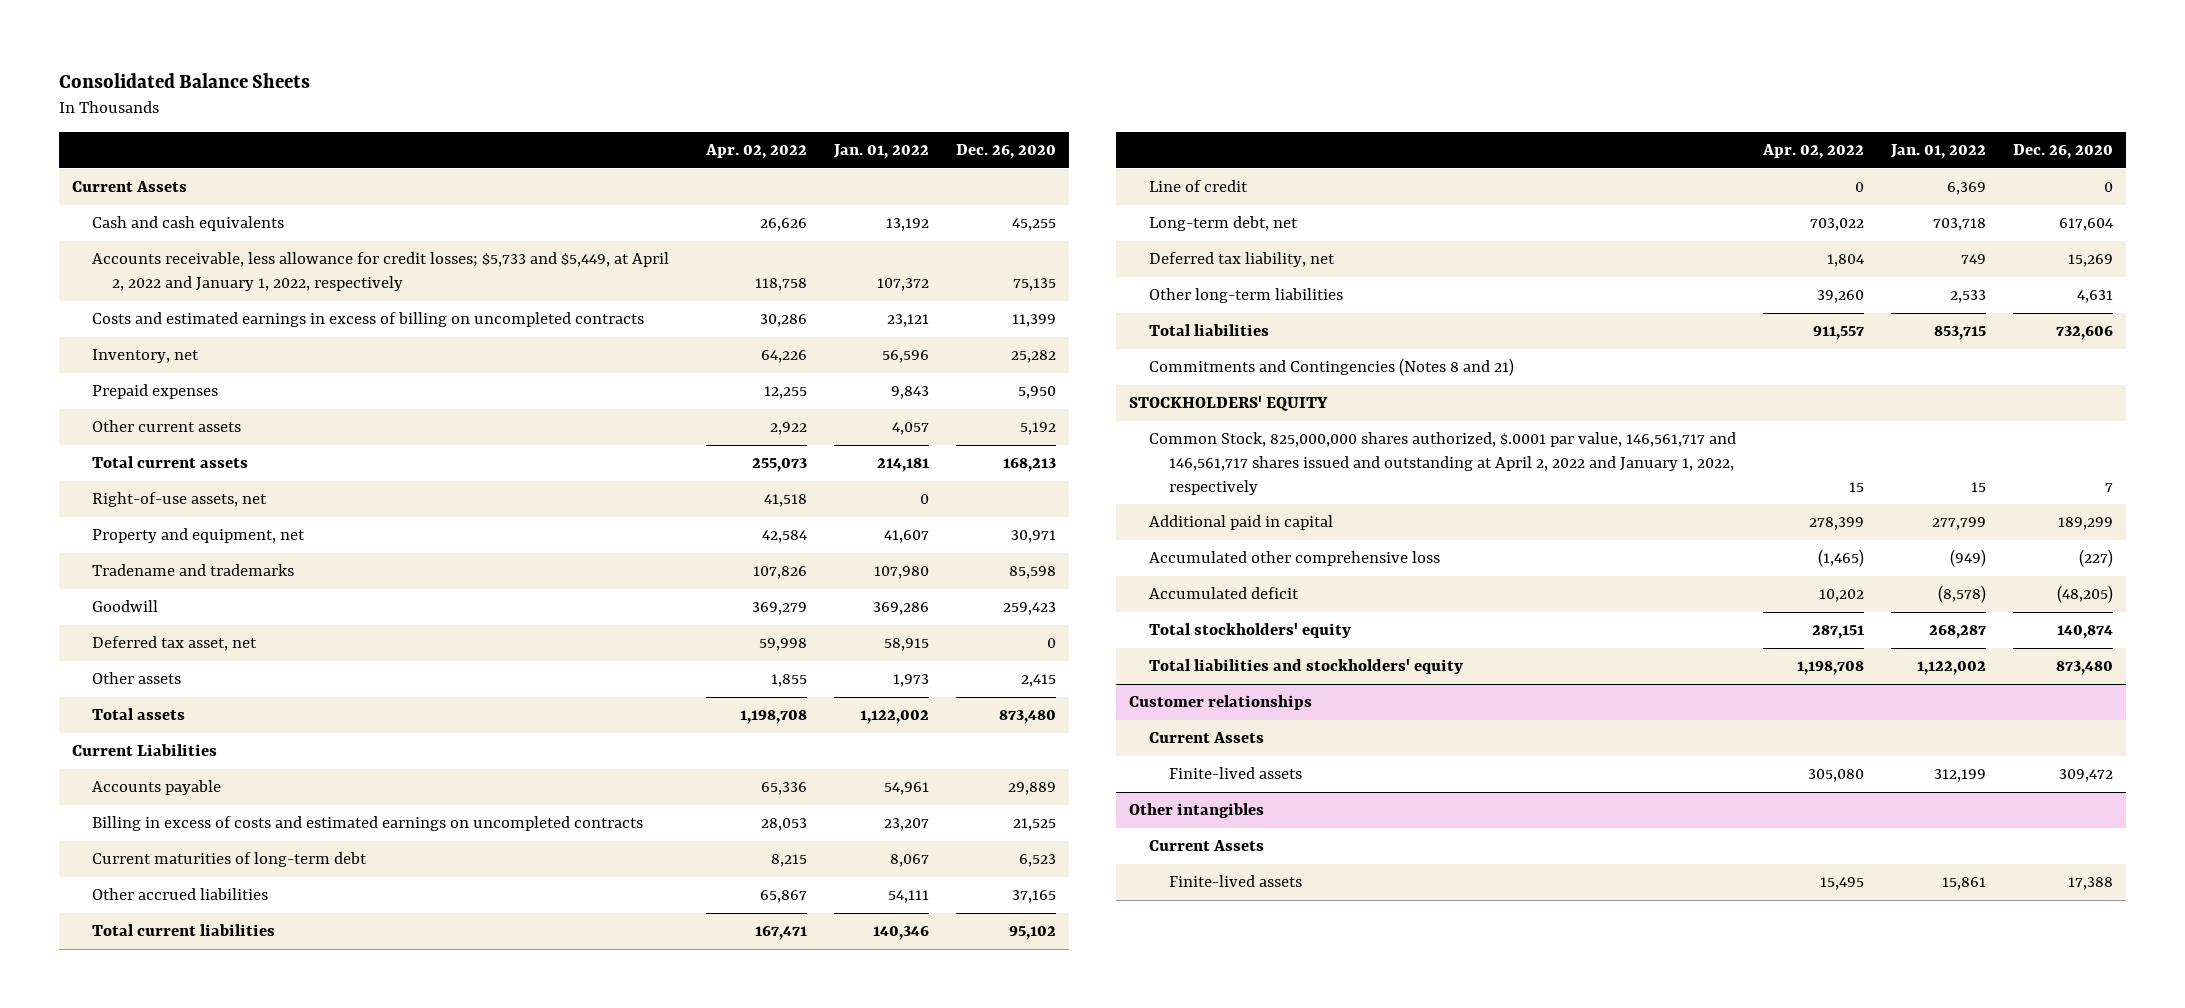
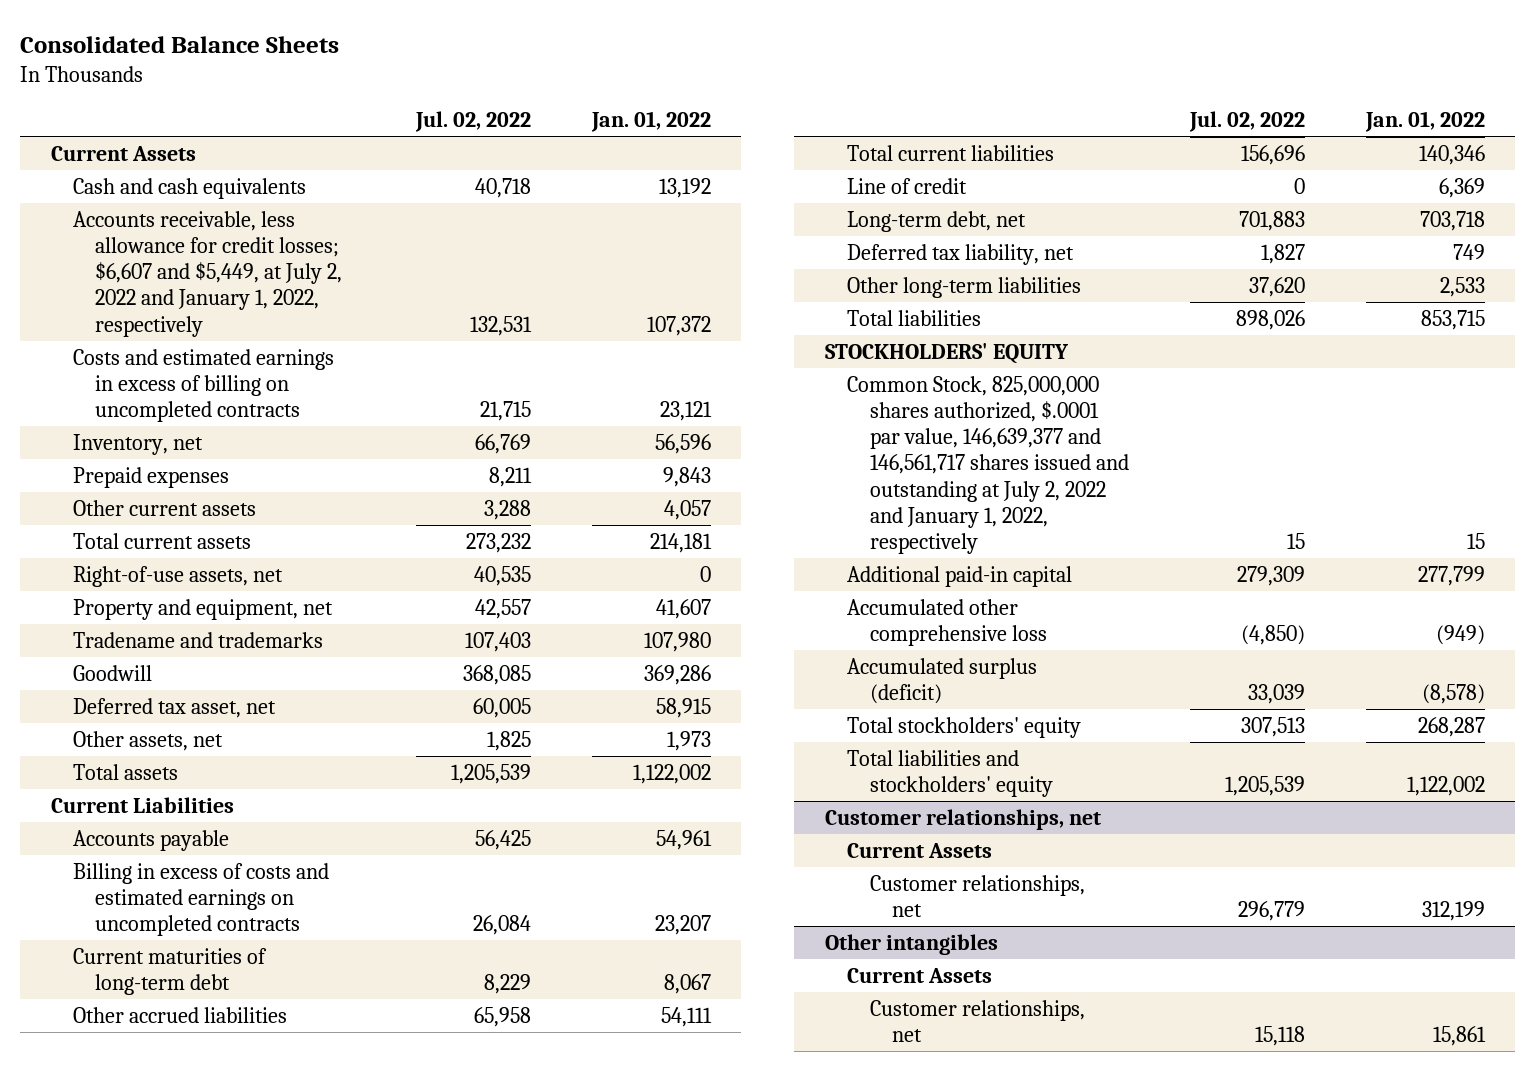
- | Apr. 02, 2022 | Jan. 01, 2022 | Dec. 26, 2020
+ | Jul. 02, 2022 | Jan. 01, 2022
- Accounts receivable, less allowance for credit losses; $5,733 and $5,449, at April 2, 2022 and January 1, 2022, respectively | 118,758 | 107,372 | 75,135
+ Accounts receivable, less allowance for credit losses; $6,607 and $5,449, at July 2, 2022 and January 1, 2022, respectively | 132,531 | 107,372
- Other assets | 1,855 | 1,973 | 2,415
+ Other assets, net | 1,825 | 1,973
- Commitments and Contingencies (Notes 8 and 21)
- Common Stock, 825,000,000 shares authorized, $.0001 par value, 146,561,717 and 146,561,717 shares issued and outstanding at April 2, 2022 and January 1, 2022, respectively | 15 | 15 | 7
- Additional paid in capital | 278,399 | 277,799 | 189,299
+ Common Stock, 825,000,000 shares authorized, $.0001 par value, 146,639,377 and 146,561,717 shares issued and outstanding at July 2, 2022 and January 1, 2022, respectively | 15 | 15
+ Additional paid-in capital | 279,309 | 277,799
- Accumulated deficit | 10,202 | (8,578) | (48,205)
+ Accumulated surplus (deficit) | 33,039 | (8,578)
- Customer relationships
+ Customer relationships, net
- Finite-lived assets | 305,080 | 312,199 | 309,472
+ Customer relationships, net | 296,779 | 312,199
@ Other intangibles
- Finite-lived assets | 15,495 | 15,861 | 17,388
+ Customer relationships, net | 15,118 | 15,861

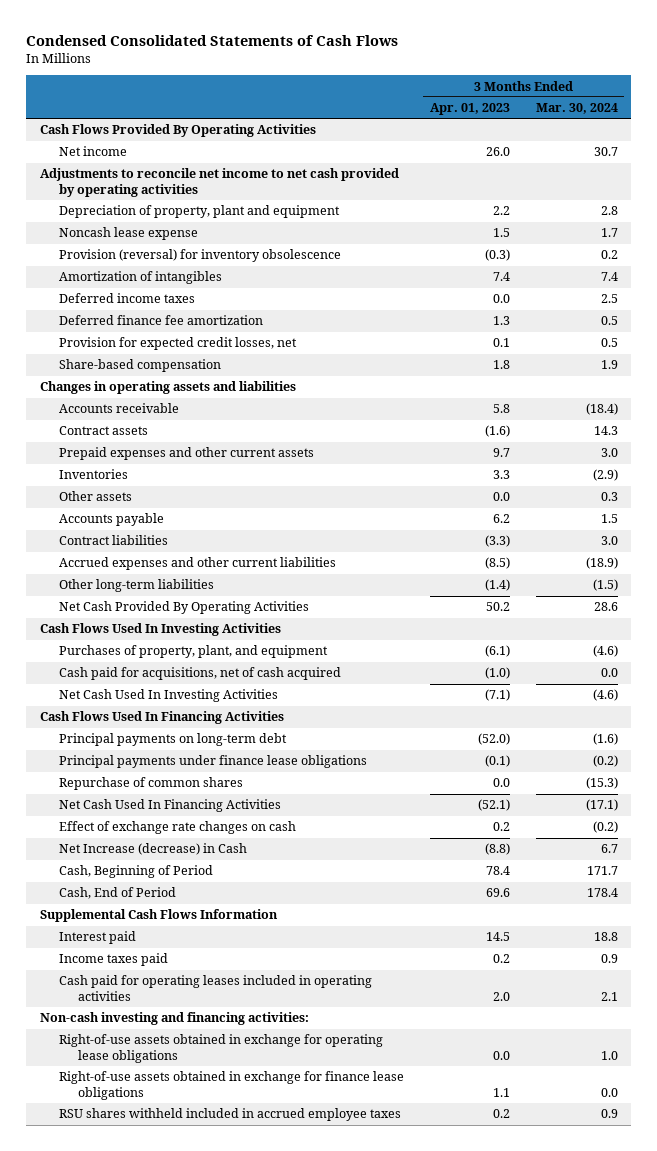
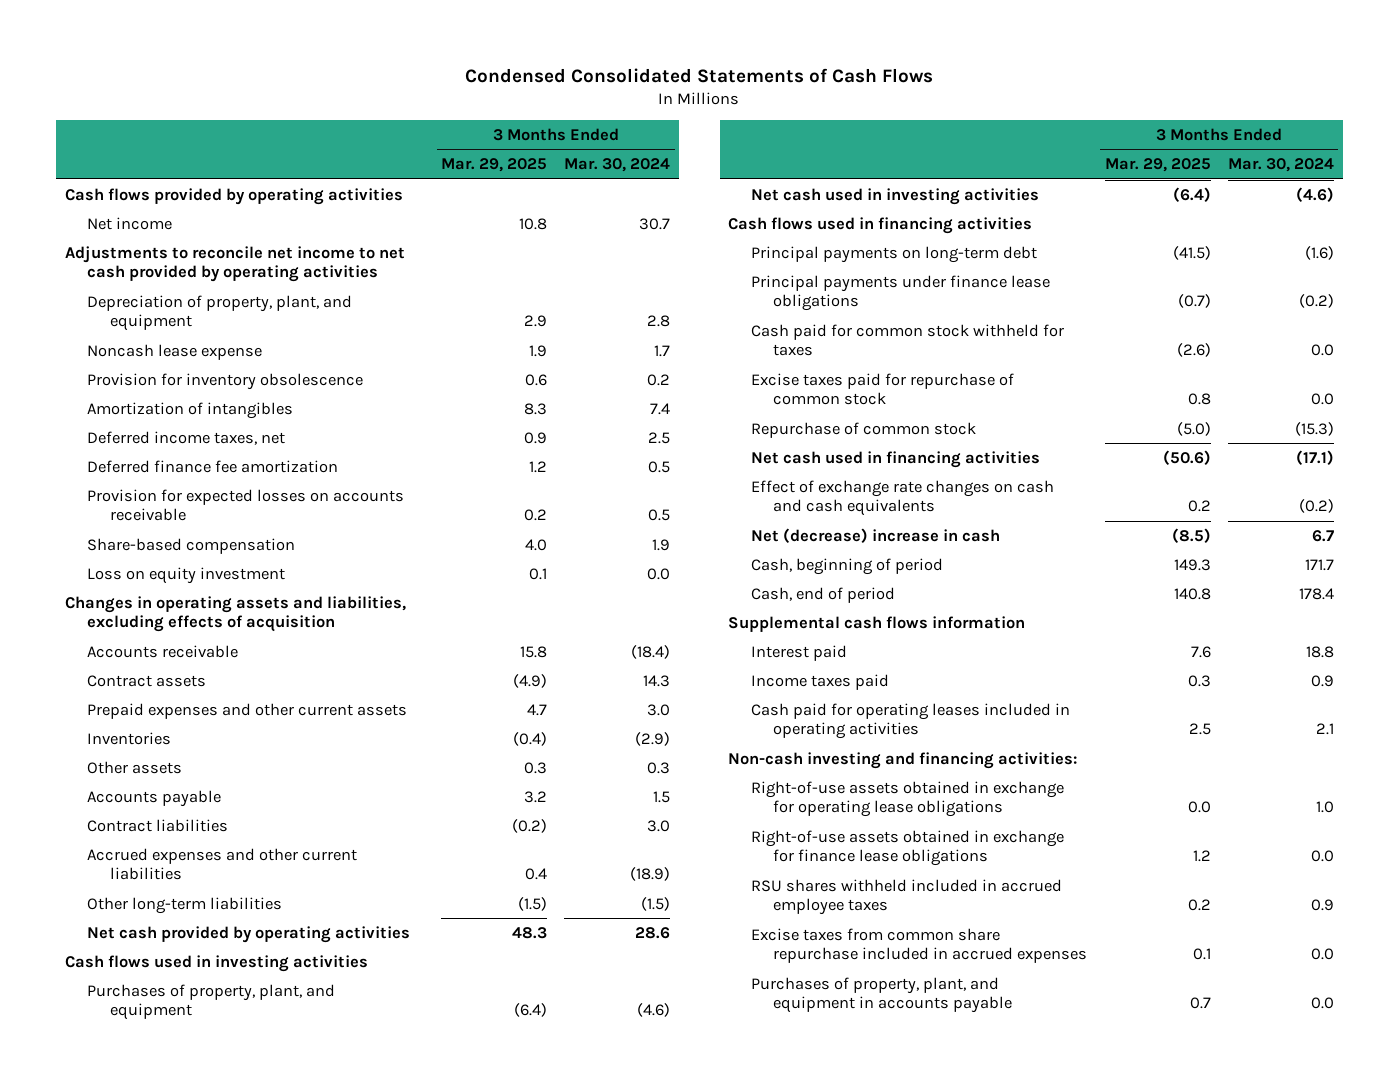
- | 3 Months Ended Apr. 01, 2023 | 3 Months Ended Mar. 30, 2024
+ | 3 Months Ended Mar. 29, 2025 | 3 Months Ended Mar. 30, 2024
- Cash Flows Provided By Operating Activities
+ Cash flows provided by operating activities
- Depreciation of property, plant and equipment | 2.2 | 2.8
+ Depreciation of property, plant, and equipment | 2.9 | 2.8
- Provision (reversal) for inventory obsolescence | (0.3) | 0.2
+ Provision for inventory obsolescence | 0.6 | 0.2
- Deferred income taxes | 0.0 | 2.5
+ Deferred income taxes, net | 0.9 | 2.5
- Provision for expected credit losses, net | 0.1 | 0.5
+ Provision for expected losses on accounts receivable | 0.2 | 0.5
- Changes in operating assets and liabilities
+ Loss on equity investment | 0.1 | 0.0
+ Changes in operating assets and liabilities, excluding effects of acquisition
- Net Cash Provided By Operating Activities | 50.2 | 28.6
- Cash Flows Used In Investing Activities
+ Net cash provided by operating activities | 48.3 | 28.6
+ Cash flows used in investing activities
- Cash paid for acquisitions, net of cash acquired | (1.0) | 0.0
- Net Cash Used In Investing Activities | (7.1) | (4.6)
- Cash Flows Used In Financing Activities
+ Net cash used in investing activities | (6.4) | (4.6)
+ Cash flows used in financing activities
- Repurchase of common shares | 0.0 | (15.3)
- Net Cash Used In Financing Activities | (52.1) | (17.1)
- Effect of exchange rate changes on cash | 0.2 | (0.2)
- Net Increase (decrease) in Cash | (8.8) | 6.7
- Cash, Beginning of Period | 78.4 | 171.7
- Cash, End of Period | 69.6 | 178.4
- Supplemental Cash Flows Information
+ Cash paid for common stock withheld for taxes | (2.6) | 0.0
+ Excise taxes paid for repurchase of common stock | 0.8 | 0.0
+ Repurchase of common stock | (5.0) | (15.3)
+ Net cash used in financing activities | (50.6) | (17.1)
+ Effect of exchange rate changes on cash and cash equivalents | 0.2 | (0.2)
+ Net (decrease) increase in cash | (8.5) | 6.7
+ Cash, beginning of period | 149.3 | 171.7
+ Cash, end of period | 140.8 | 178.4
+ Supplemental cash flows information
+ Excise taxes from common share repurchase included in accrued expenses | 0.1 | 0.0
+ Purchases of property, plant, and equipment in accounts payable | 0.7 | 0.0

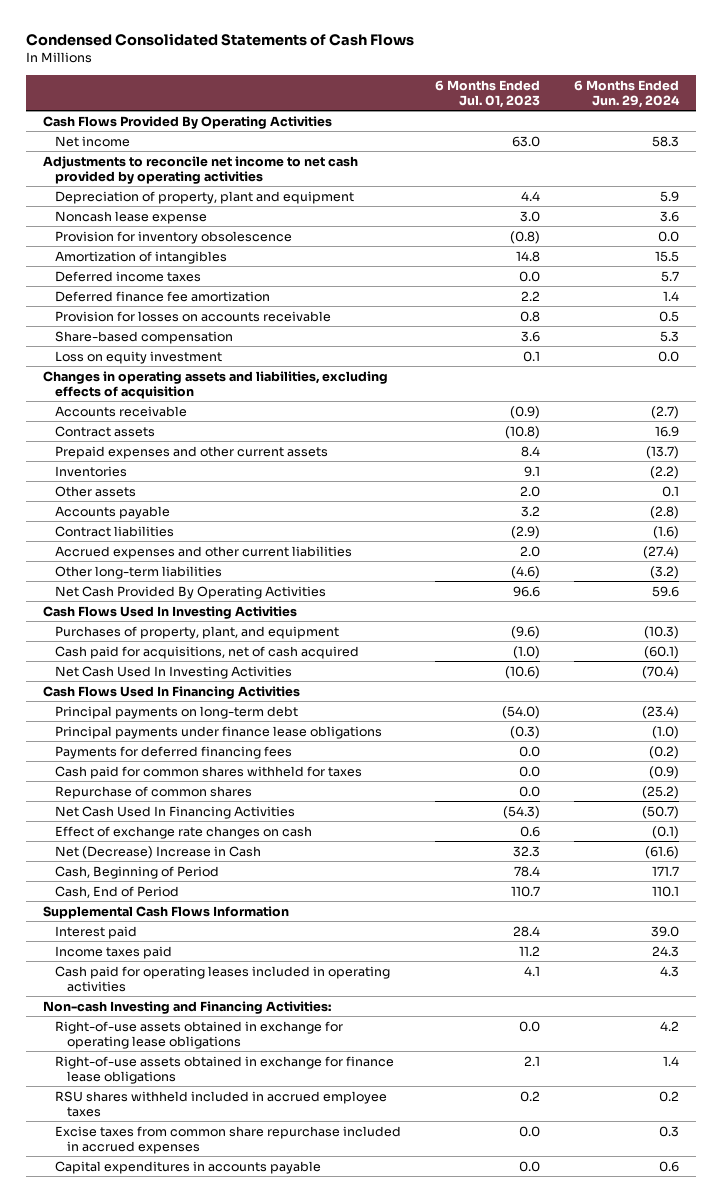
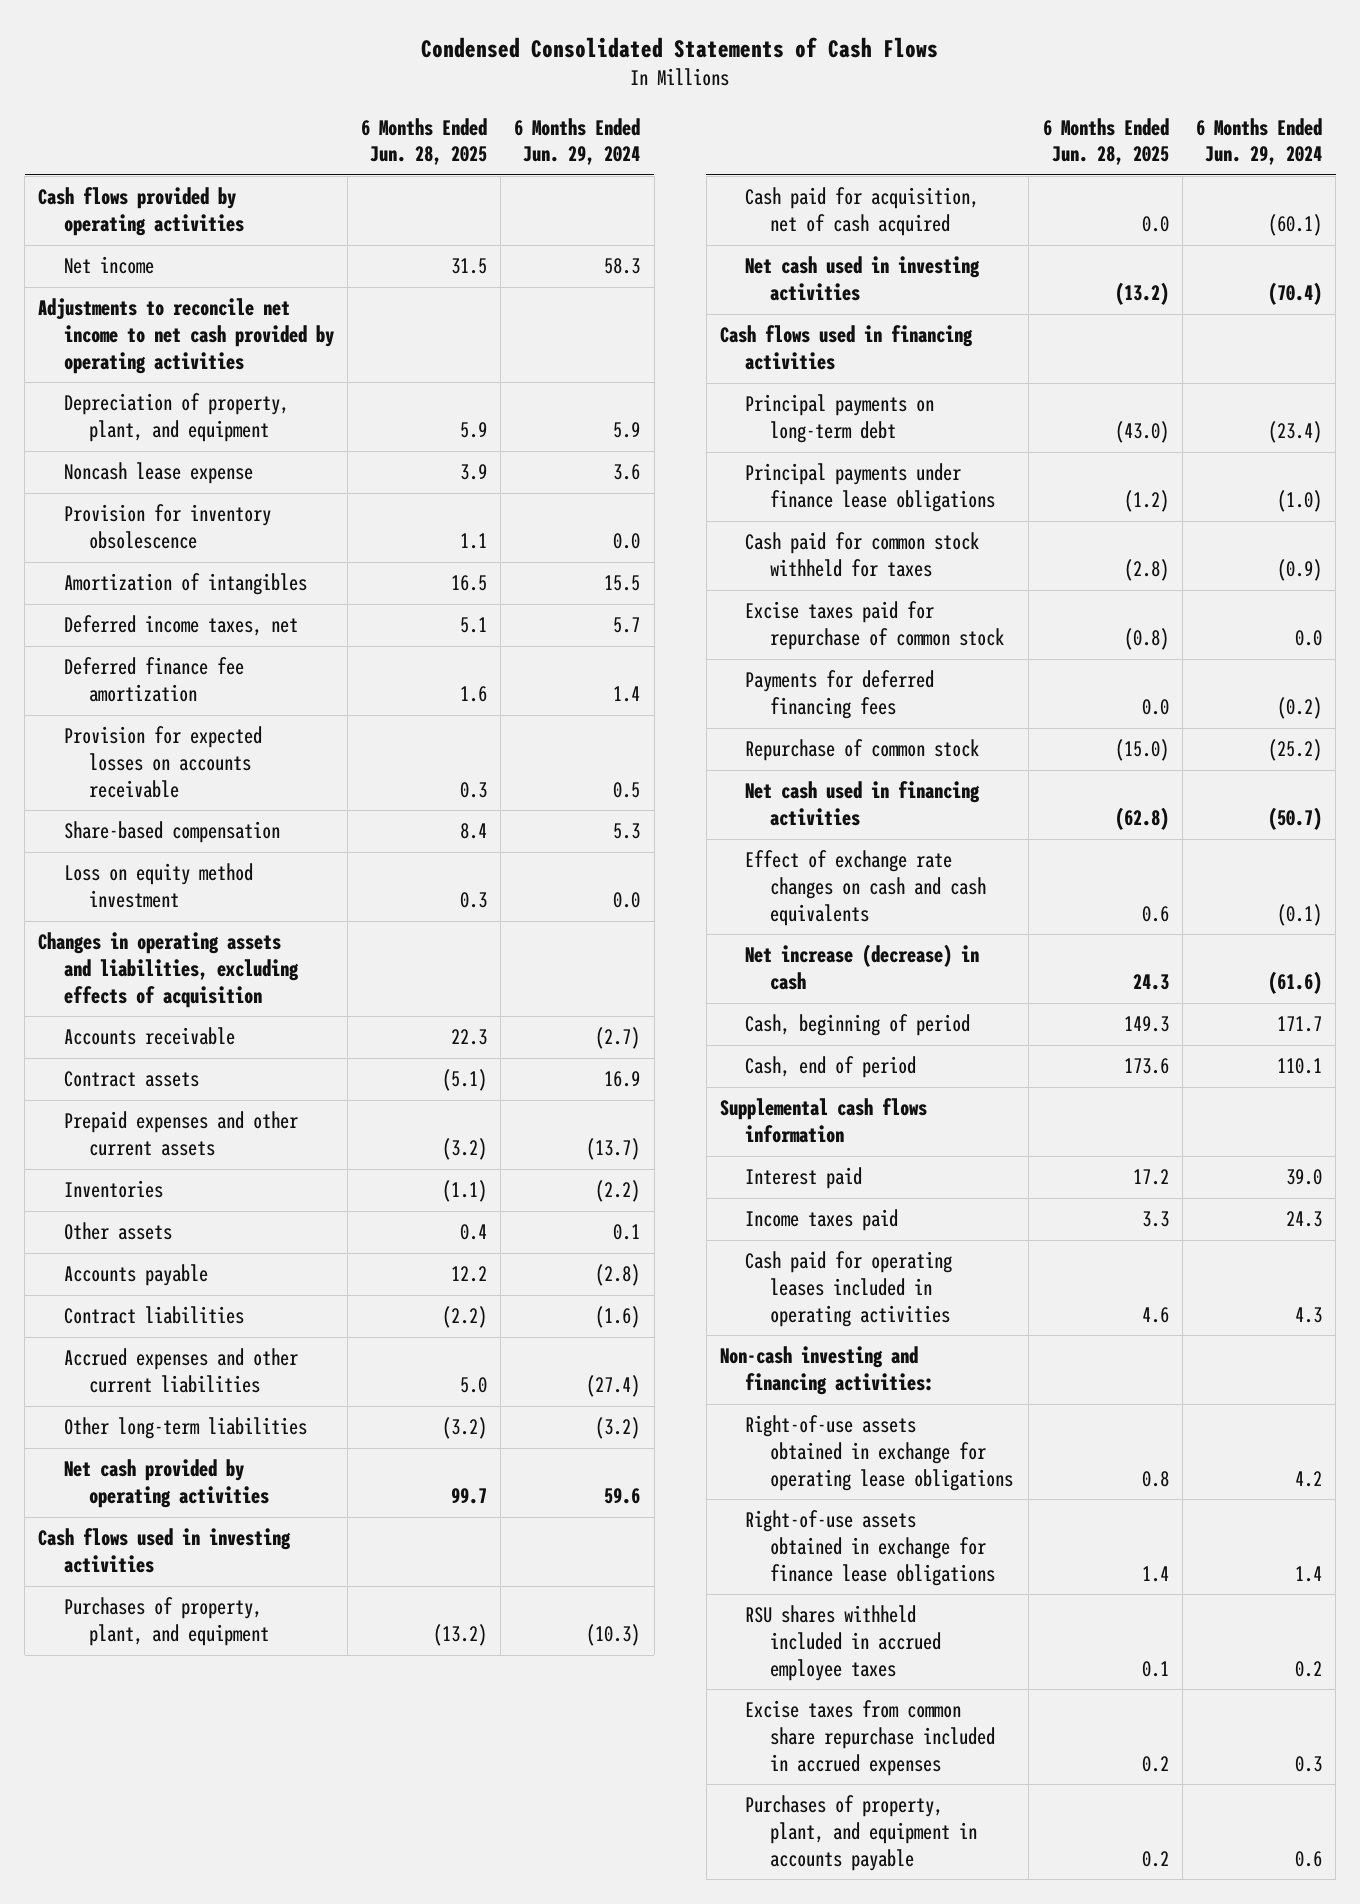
- | 6 Months Ended Jul. 01, 2023 | 6 Months Ended Jun. 29, 2024
+ | 6 Months Ended Jun. 28, 2025 | 6 Months Ended Jun. 29, 2024
- Cash Flows Provided By Operating Activities
+ Cash flows provided by operating activities
- Depreciation of property, plant and equipment | 4.4 | 5.9
+ Depreciation of property, plant, and equipment | 5.9 | 5.9
- Deferred income taxes | 0.0 | 5.7
+ Deferred income taxes, net | 5.1 | 5.7
- Provision for losses on accounts receivable | 0.8 | 0.5
+ Provision for expected losses on accounts receivable | 0.3 | 0.5
- Loss on equity investment | 0.1 | 0.0
+ Loss on equity method investment | 0.3 | 0.0
- Net Cash Provided By Operating Activities | 96.6 | 59.6
- Cash Flows Used In Investing Activities
+ Net cash provided by operating activities | 99.7 | 59.6
+ Cash flows used in investing activities
- Cash paid for acquisitions, net of cash acquired | (1.0) | (60.1)
- Net Cash Used In Investing Activities | (10.6) | (70.4)
- Cash Flows Used In Financing Activities
+ Cash paid for acquisition, net of cash acquired | 0.0 | (60.1)
+ Net cash used in investing activities | (13.2) | (70.4)
+ Cash flows used in financing activities
+ Cash paid for common stock withheld for taxes | (2.8) | (0.9)
+ Excise taxes paid for repurchase of common stock | (0.8) | 0.0
- Cash paid for common shares withheld for taxes | 0.0 | (0.9)
- Repurchase of common shares | 0.0 | (25.2)
- Net Cash Used In Financing Activities | (54.3) | (50.7)
- Effect of exchange rate changes on cash | 0.6 | (0.1)
- Net (Decrease) Increase in Cash | 32.3 | (61.6)
- Cash, Beginning of Period | 78.4 | 171.7
- Cash, End of Period | 110.7 | 110.1
- Supplemental Cash Flows Information
+ Repurchase of common stock | (15.0) | (25.2)
+ Net cash used in financing activities | (62.8) | (50.7)
+ Effect of exchange rate changes on cash and cash equivalents | 0.6 | (0.1)
+ Net increase (decrease) in cash | 24.3 | (61.6)
+ Cash, beginning of period | 149.3 | 171.7
+ Cash, end of period | 173.6 | 110.1
+ Supplemental cash flows information
- Non-cash Investing and Financing Activities:
+ Non-cash investing and financing activities:
- Capital expenditures in accounts payable | 0.0 | 0.6
+ Purchases of property, plant, and equipment in accounts payable | 0.2 | 0.6

